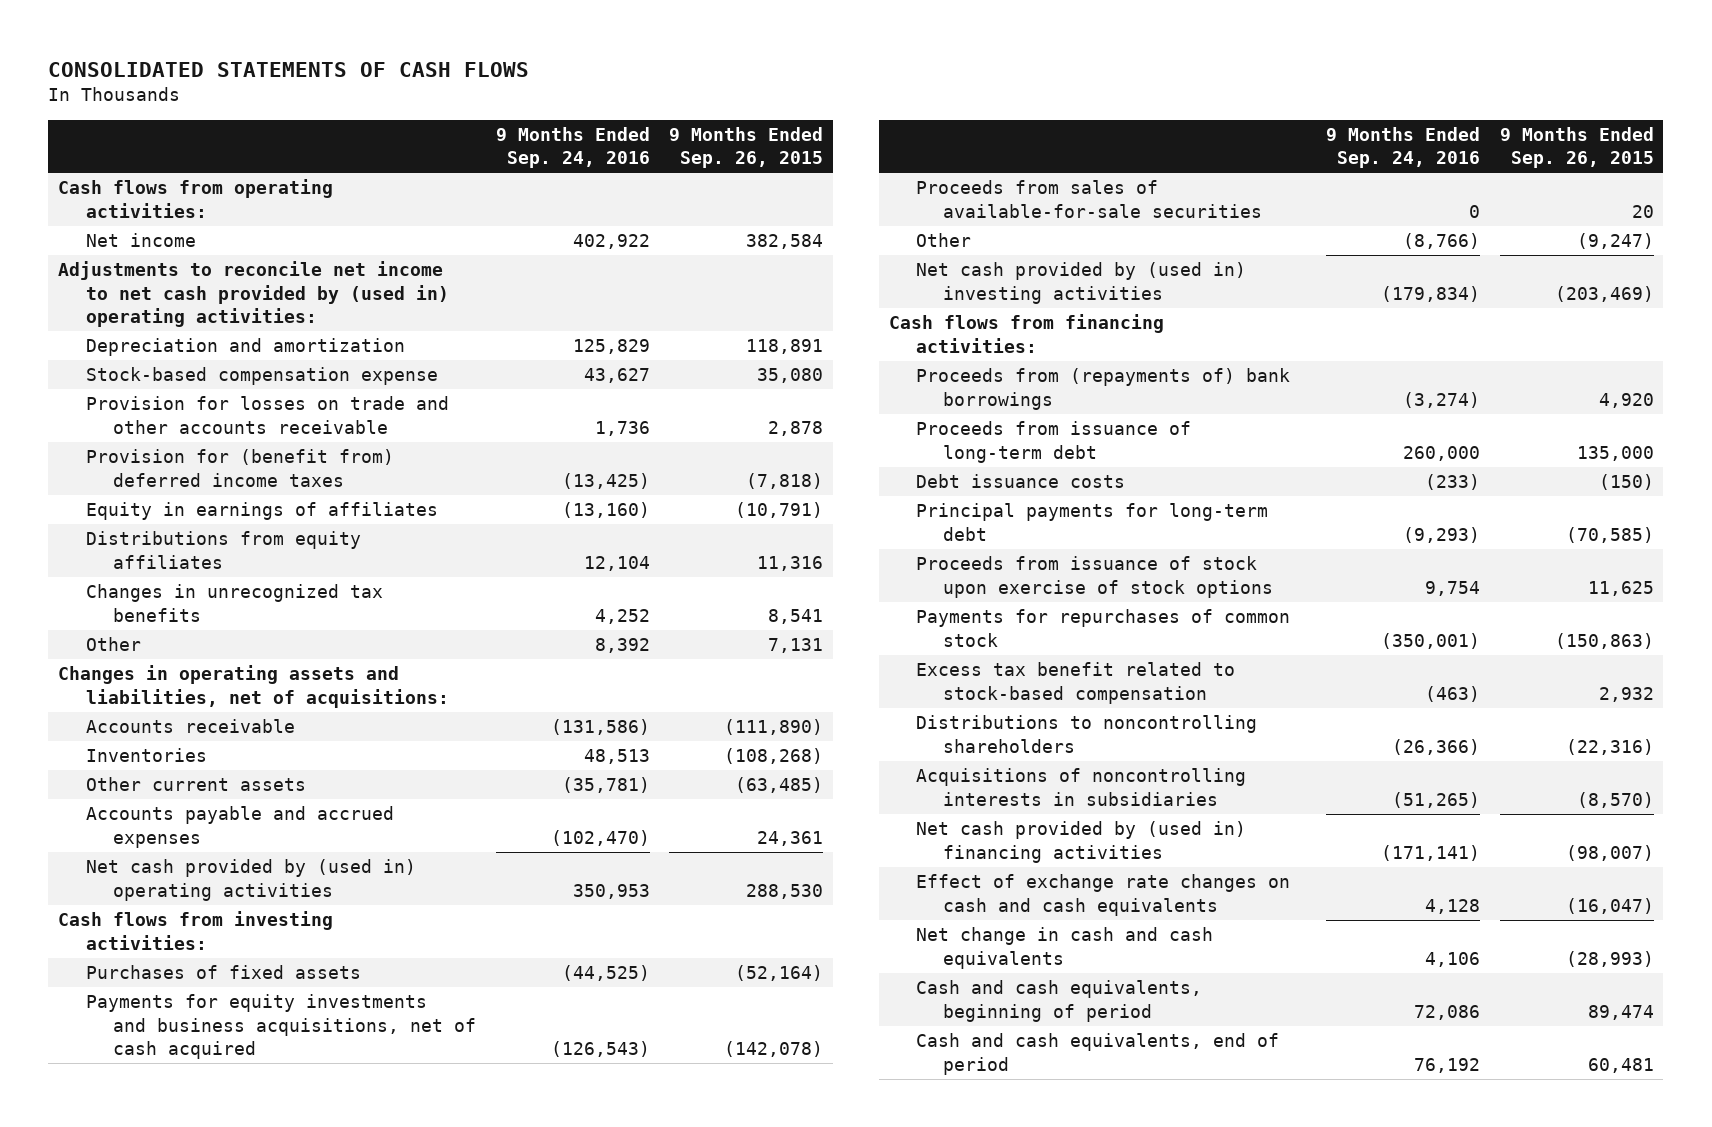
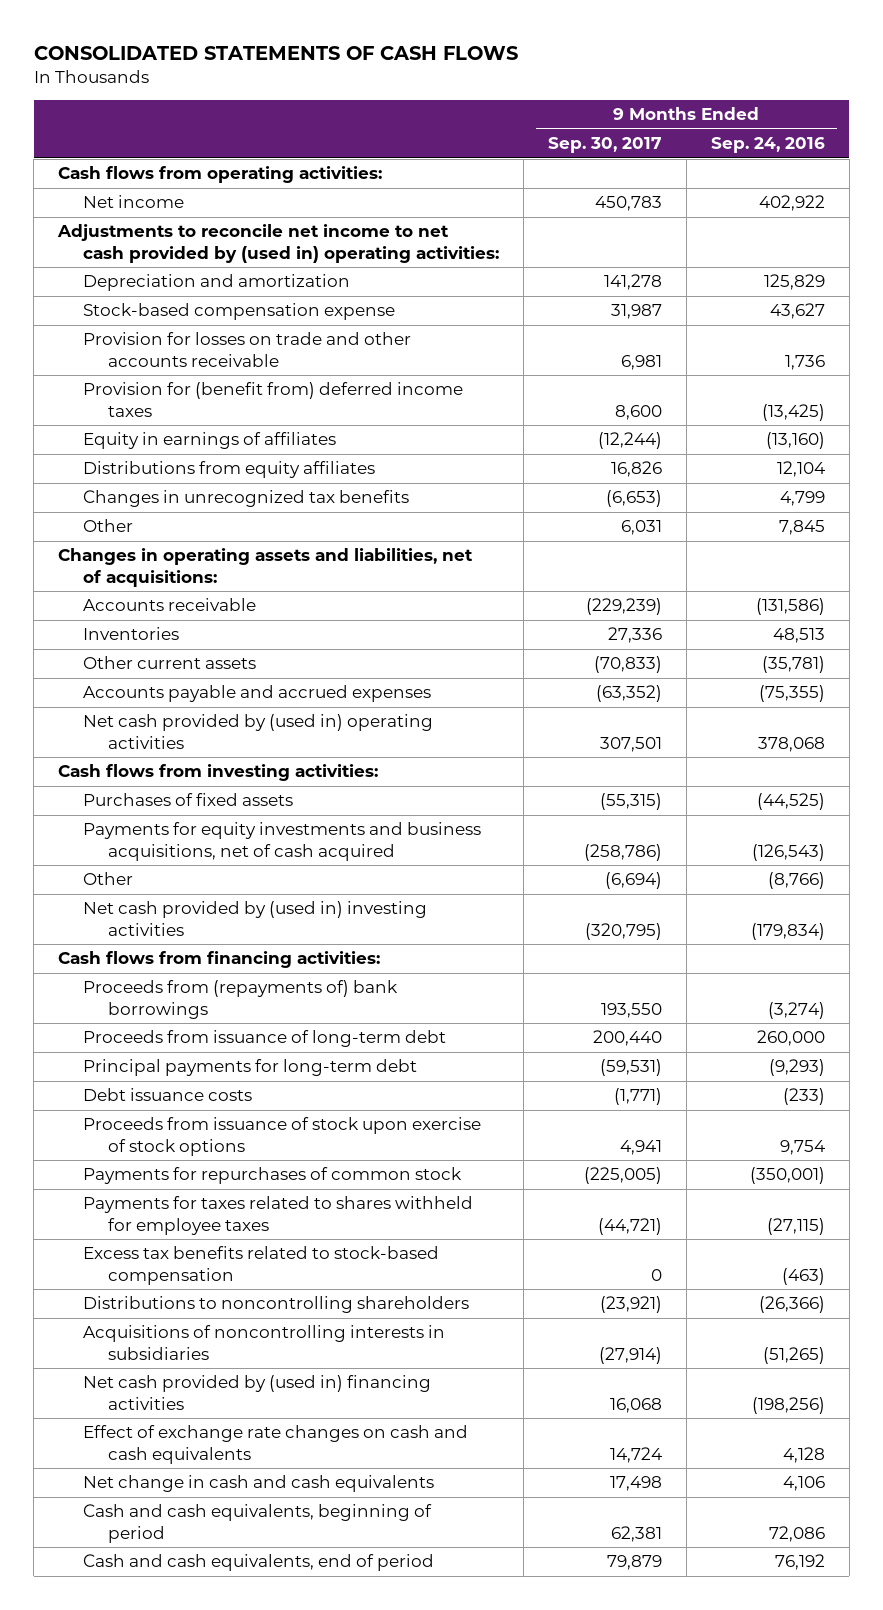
- | 9 Months Ended Sep. 24, 2016 | 9 Months Ended Sep. 26, 2015
+ | 9 Months Ended Sep. 30, 2017 | 9 Months Ended Sep. 24, 2016
- Changes in unrecognized tax benefits | 4,252 | 8,541
- Other | 8,392 | 7,131
+ Changes in unrecognized tax benefits | (6,653) | 4,799
+ Other | 6,031 | 7,845
- Accounts payable and accrued expenses | (102,470) | 24,361
- Net cash provided by (used in) operating activities | 350,953 | 288,530
+ Accounts payable and accrued expenses | (63,352) | (75,355)
+ Net cash provided by (used in) operating activities | 307,501 | 378,068
- Proceeds from sales of available-for-sale securities | 0 | 20
moved down: Debt issuance costs | (1,771) | (233)
- Excess tax benefit related to stock-based compensation | (463) | 2,932
+ Payments for taxes related to shares withheld for employee taxes | (44,721) | (27,115)
+ Excess tax benefits related to stock-based compensation | 0 | (463)
- Net cash provided by (used in) financing activities | (171,141) | (98,007)
+ Net cash provided by (used in) financing activities | 16,068 | (198,256)

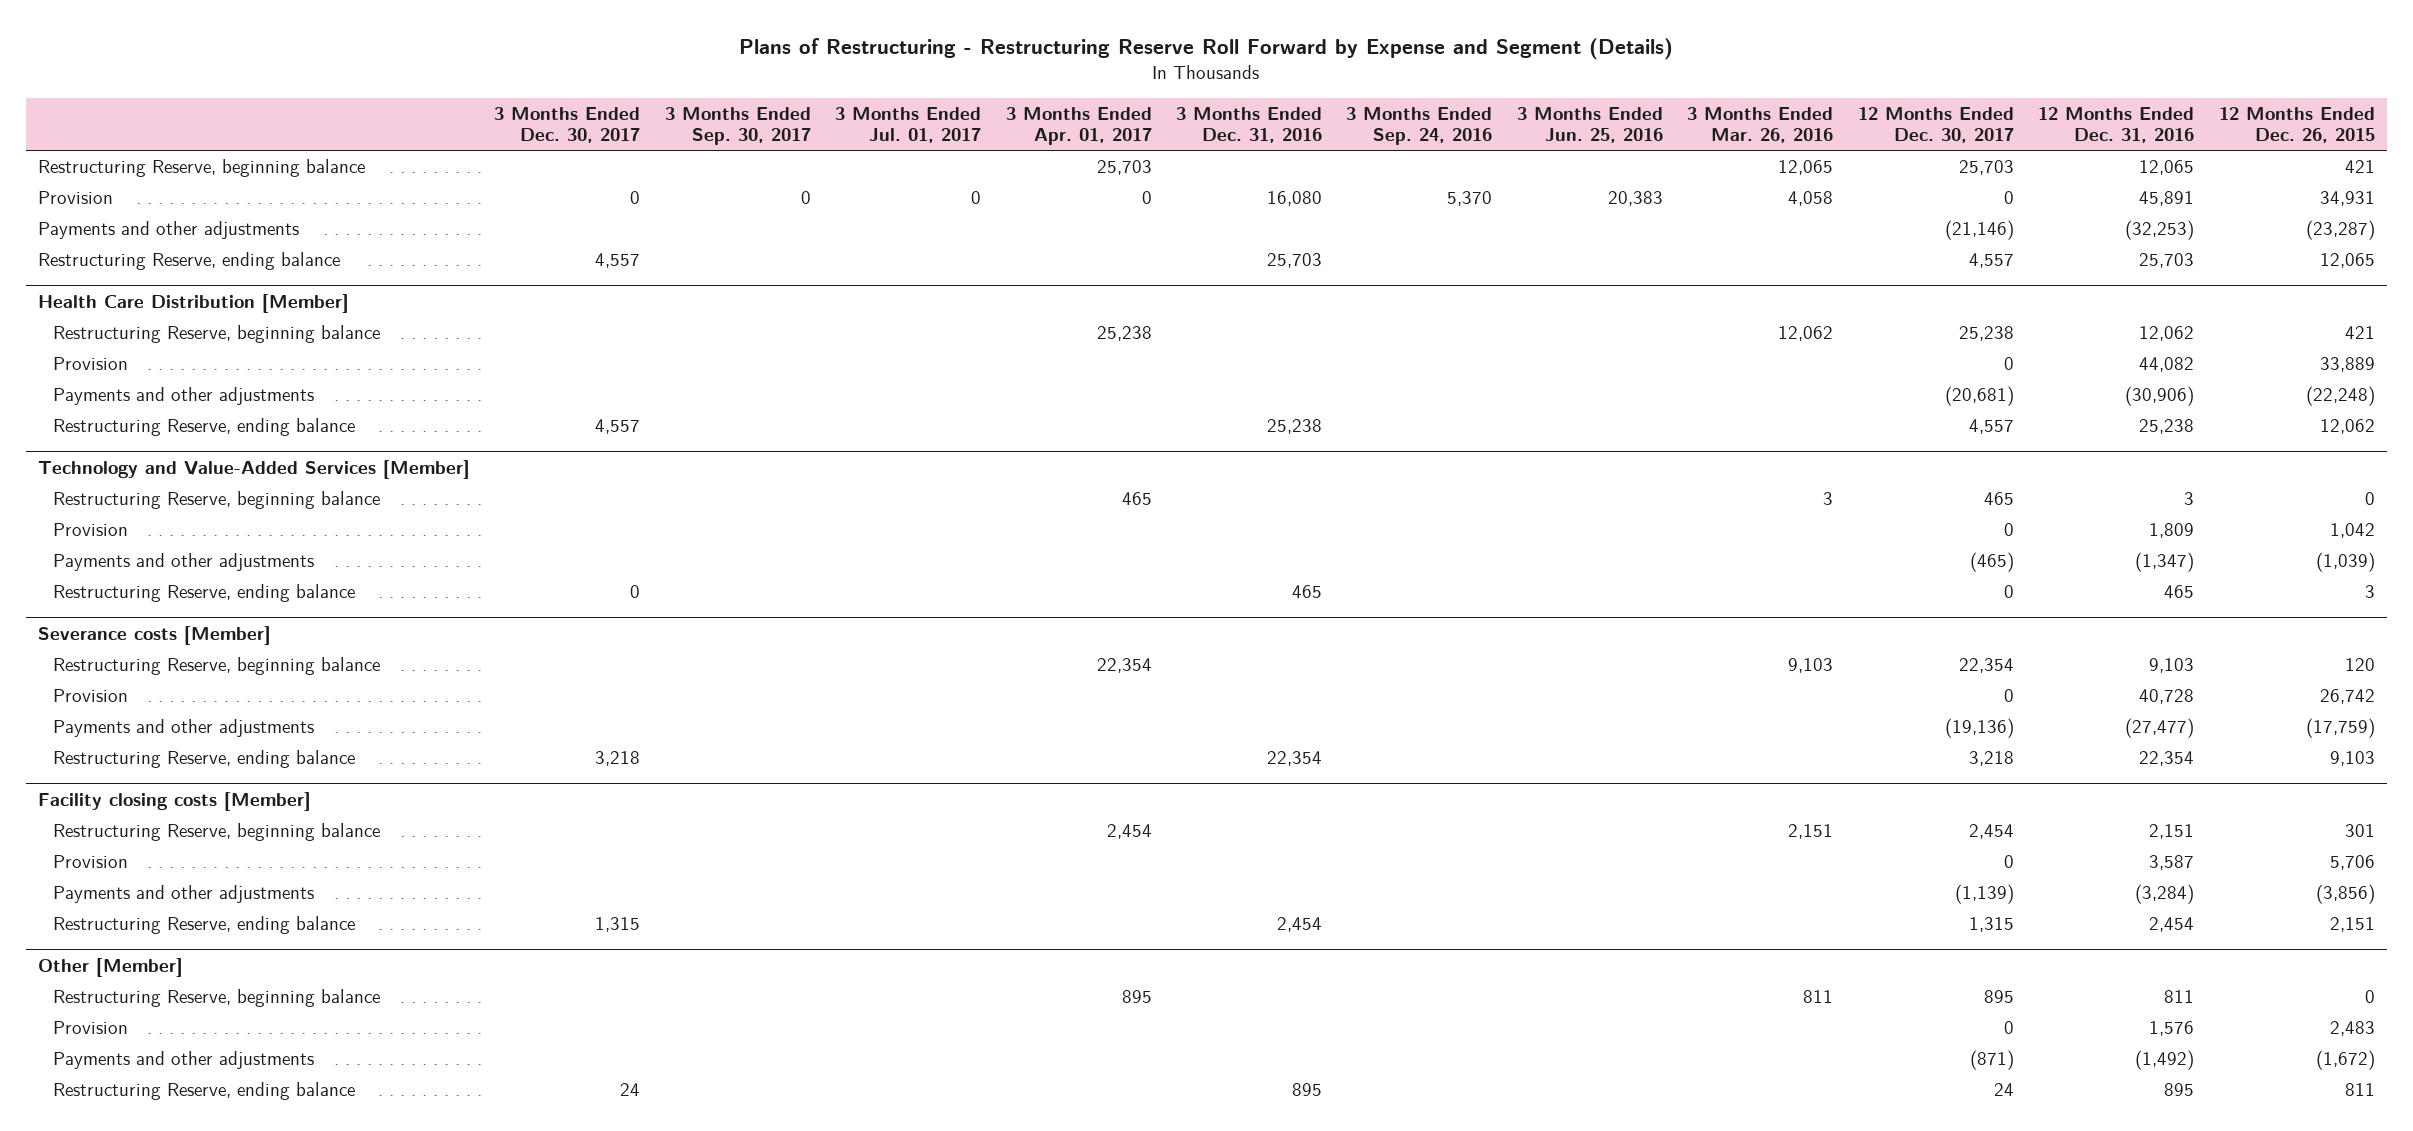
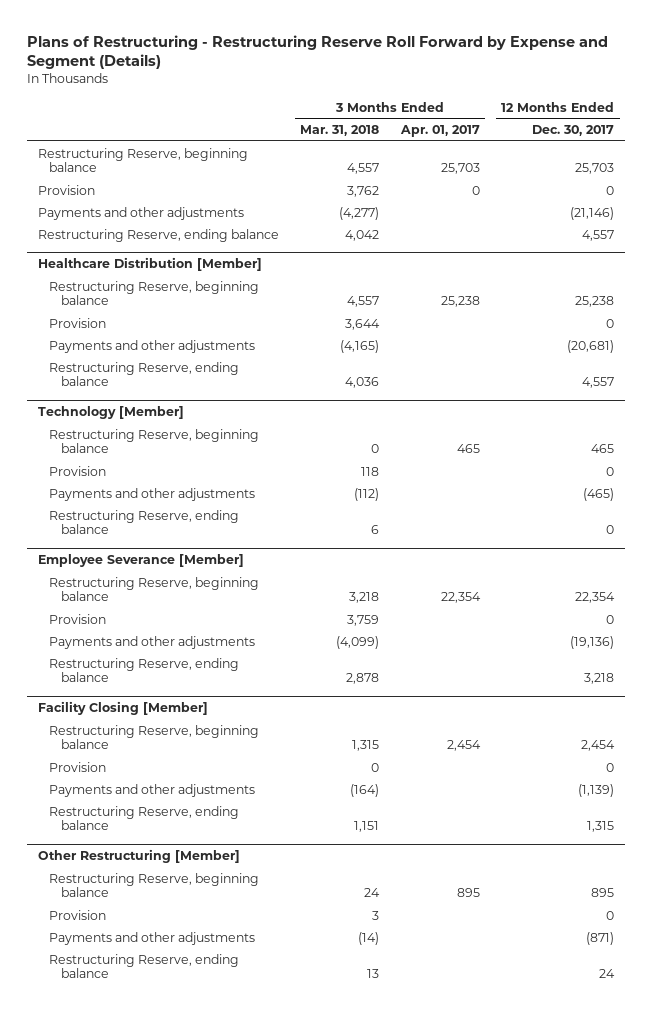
- | 3 Months Ended Dec. 30, 2017 | 3 Months Ended Sep. 30, 2017 | 3 Months Ended Jul. 01, 2017 | 3 Months Ended Apr. 01, 2017 | 3 Months Ended Dec. 31, 2016 | 3 Months Ended Sep. 24, 2016 | 3 Months Ended Jun. 25, 2016 | 3 Months Ended Mar. 26, 2016 | 12 Months Ended Dec. 30, 2017 | 12 Months Ended Dec. 31, 2016 | 12 Months Ended Dec. 26, 2015
+ | 3 Months Ended Mar. 31, 2018 | 3 Months Ended Apr. 01, 2017 | 12 Months Ended Dec. 30, 2017
- Health Care Distribution [Member]
+ Healthcare Distribution [Member]
- Technology and Value-Added Services [Member]
+ Technology [Member]
- Severance costs [Member]
+ Employee Severance [Member]
- Facility closing costs [Member]
+ Facility Closing [Member]
- Other [Member]
+ Other Restructuring [Member]

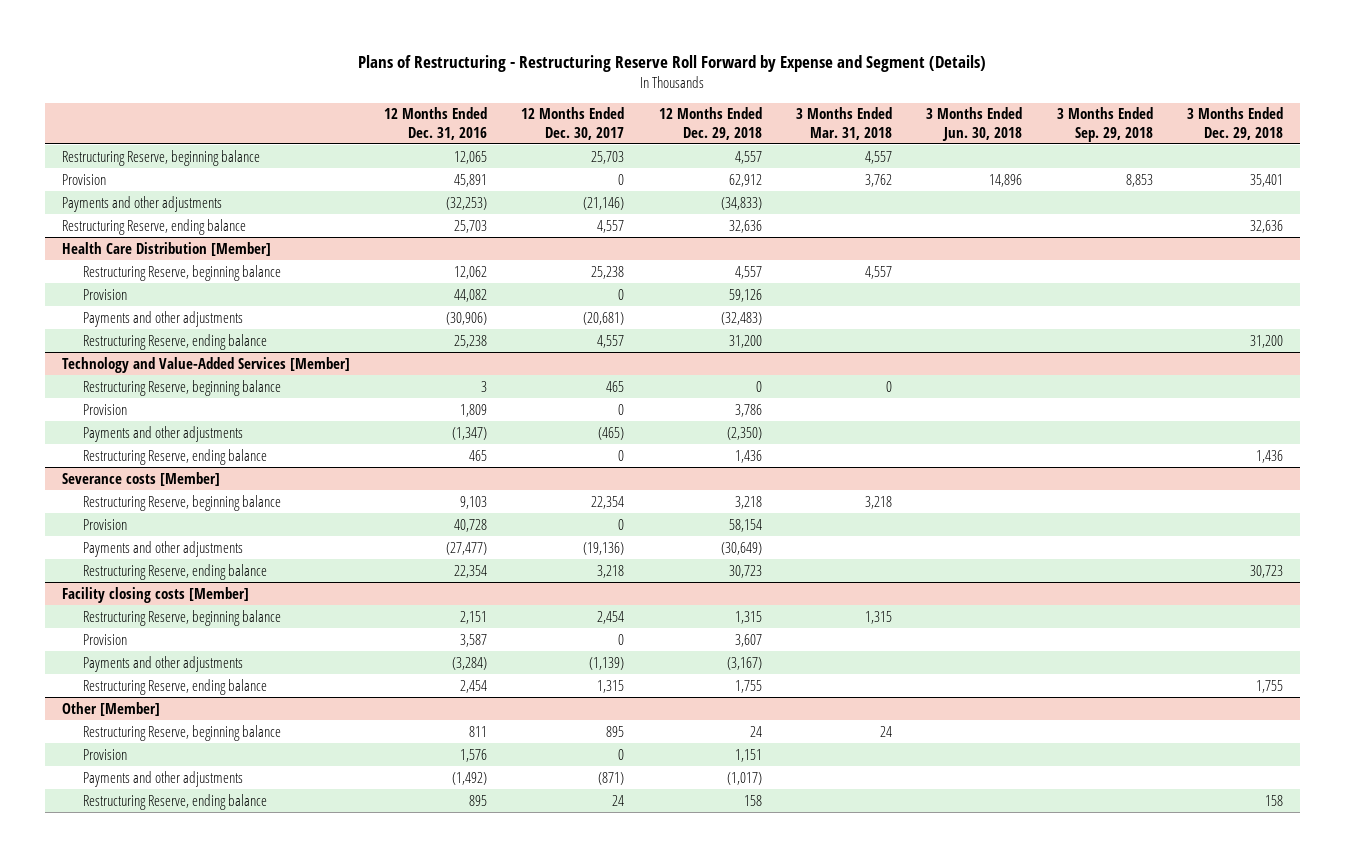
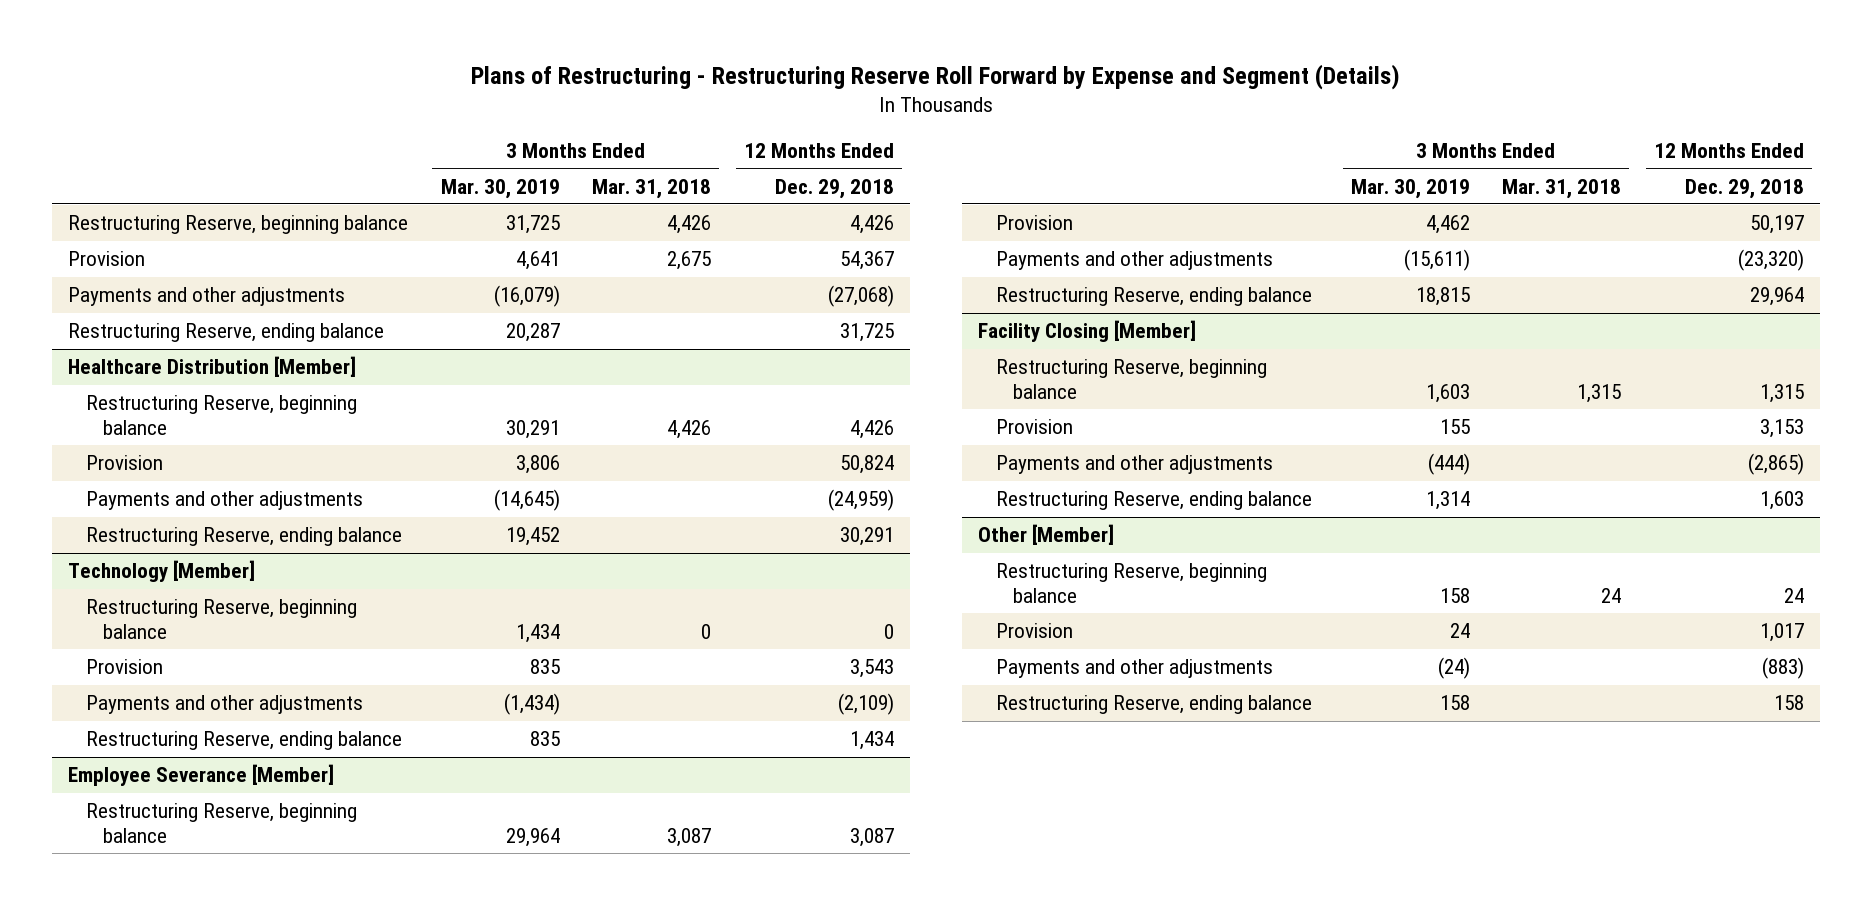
- | 12 Months Ended Dec. 31, 2016 | 12 Months Ended Dec. 30, 2017 | 12 Months Ended Dec. 29, 2018 | 3 Months Ended Mar. 31, 2018 | 3 Months Ended Jun. 30, 2018 | 3 Months Ended Sep. 29, 2018 | 3 Months Ended Dec. 29, 2018
+ | 3 Months Ended Mar. 30, 2019 | 3 Months Ended Mar. 31, 2018 | 12 Months Ended Dec. 29, 2018
- Restructuring Reserve, beginning balance | 12,065 | 25,703 | 4,557 | 4,557 | | |
- Provision | 45,891 | 0 | 62,912 | 3,762 | 14,896 | 8,853 | 35,401
- Payments and other adjustments | (32,253) | (21,146) | (34,833) | | | |
- Restructuring Reserve, ending balance | 25,703 | 4,557 | 32,636 | | | | 32,636
- Health Care Distribution [Member]
- Restructuring Reserve, beginning balance | 12,062 | 25,238 | 4,557 | 4,557 | | |
- Provision | 44,082 | 0 | 59,126 | | | |
- Payments and other adjustments | (30,906) | (20,681) | (32,483) | | | |
- Restructuring Reserve, ending balance | 25,238 | 4,557 | 31,200 | | | | 31,200
- Technology and Value-Added Services [Member]
+ Restructuring Reserve, beginning balance | 31,725 | 4,426 | 4,426
+ Provision | 4,641 | 2,675 | 54,367
+ Payments and other adjustments | (16,079) | | (27,068)
+ Restructuring Reserve, ending balance | 20,287 | | 31,725
+ Healthcare Distribution [Member]
+ Restructuring Reserve, beginning balance | 30,291 | 4,426 | 4,426
+ Provision | 3,806 | | 50,824
+ Payments and other adjustments | (14,645) | | (24,959)
+ Restructuring Reserve, ending balance | 19,452 | | 30,291
+ Technology [Member]
- Provision | 1,809 | 0 | 3,786 | | | |
- Payments and other adjustments | (1,347) | (465) | (2,350) | | | |
- Restructuring Reserve, ending balance | 465 | 0 | 1,436 | | | | 1,436
- Severance costs [Member]
- Restructuring Reserve, beginning balance | 9,103 | 22,354 | 3,218 | 3,218 | | |
- Provision | 40,728 | 0 | 58,154 | | | |
- Payments and other adjustments | (27,477) | (19,136) | (30,649) | | | |
- Restructuring Reserve, ending balance | 22,354 | 3,218 | 30,723 | | | | 30,723
- Facility closing costs [Member]
+ Provision | 835 | | 3,543
+ Payments and other adjustments | (1,434) | | (2,109)
+ Restructuring Reserve, ending balance | 835 | | 1,434
+ Employee Severance [Member]
+ Restructuring Reserve, beginning balance | 29,964 | 3,087 | 3,087
+ Provision | 4,462 | | 50,197
+ Payments and other adjustments | (15,611) | | (23,320)
+ Restructuring Reserve, ending balance | 18,815 | | 29,964
+ Facility Closing [Member]
- Provision | 3,587 | 0 | 3,607 | | | |
- Payments and other adjustments | (3,284) | (1,139) | (3,167) | | | |
- Restructuring Reserve, ending balance | 2,454 | 1,315 | 1,755 | | | | 1,755
+ Provision | 155 | | 3,153
+ Payments and other adjustments | (444) | | (2,865)
+ Restructuring Reserve, ending balance | 1,314 | | 1,603
@ Other [Member]
- Provision | 1,576 | 0 | 1,151 | | | |
- Payments and other adjustments | (1,492) | (871) | (1,017) | | | |
+ Provision | 24 | | 1,017
+ Payments and other adjustments | (24) | | (883)

